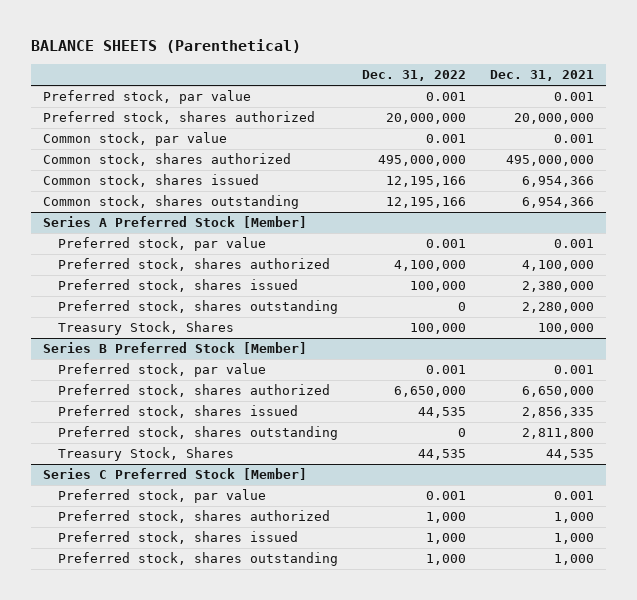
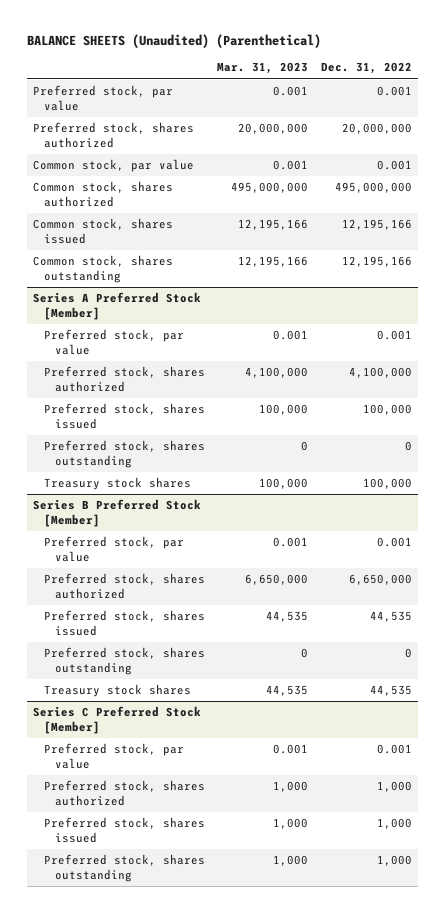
- BALANCE SHEETS (Parenthetical)
+ BALANCE SHEETS (Unaudited) (Parenthetical)
- | Dec. 31, 2022 | Dec. 31, 2021
+ | Mar. 31, 2023 | Dec. 31, 2022
@ Series A Preferred Stock [Member]
- Treasury Stock, Shares | 100,000 | 100,000
+ Treasury stock shares | 100,000 | 100,000
@ Series B Preferred Stock [Member]
- Treasury Stock, Shares | 44,535 | 44,535
+ Treasury stock shares | 44,535 | 44,535

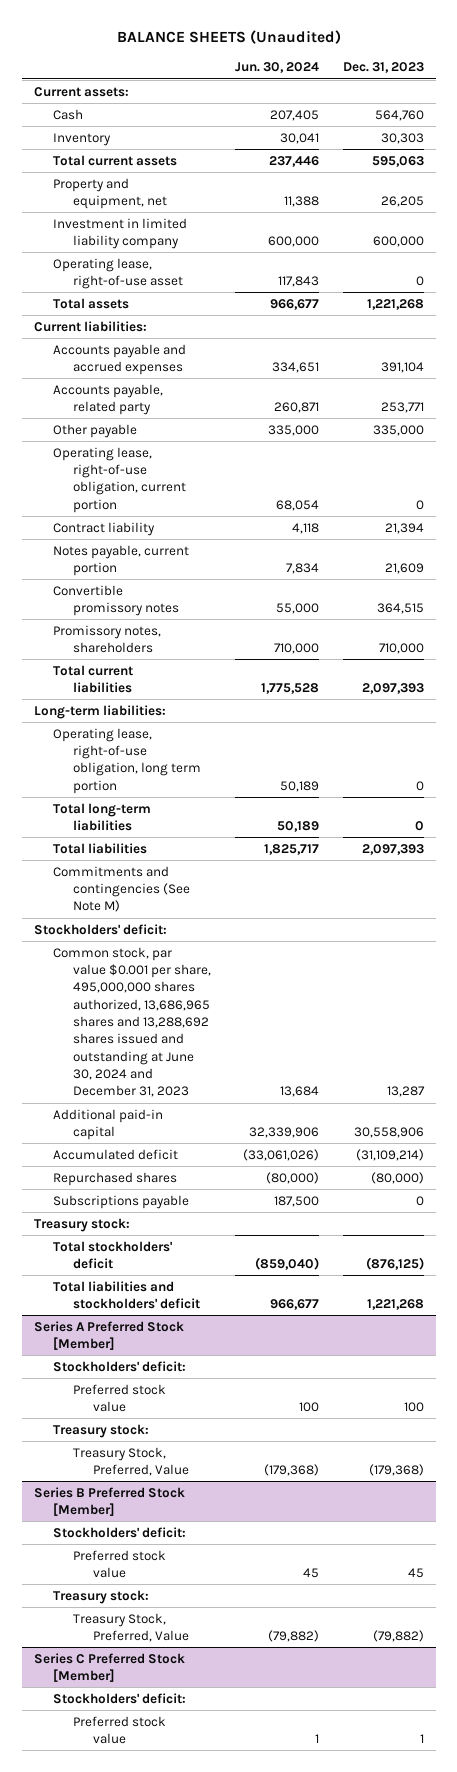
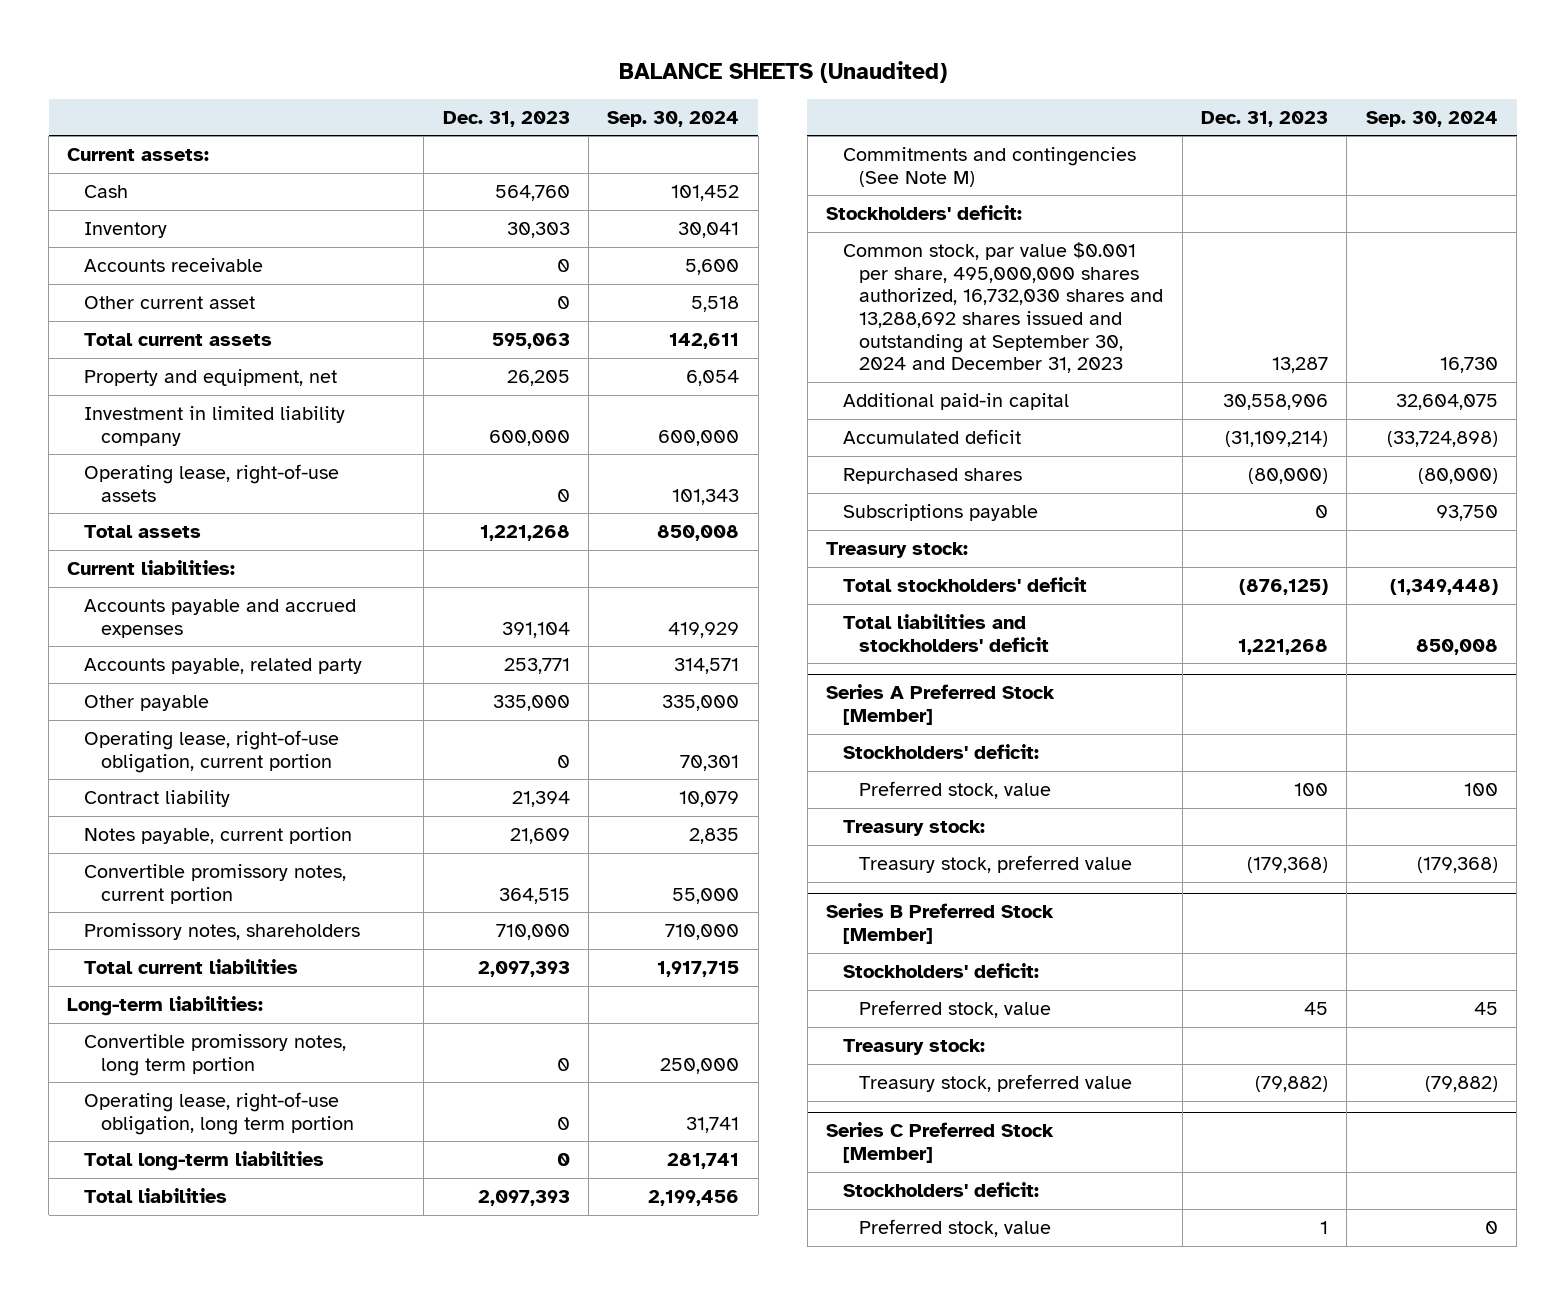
- | Jun. 30, 2024 | Dec. 31, 2023
+ | Dec. 31, 2023 | Sep. 30, 2024
+ Accounts receivable | 0 | 5,600
+ Other current asset | 0 | 5,518
- Operating lease, right-of-use asset | 117,843 | 0
+ Operating lease, right-of-use assets | 0 | 101,343
- Convertible promissory notes | 55,000 | 364,515
+ Convertible promissory notes, current portion | 364,515 | 55,000
+ Convertible promissory notes, long term portion | 0 | 250,000
- Common stock, par value $0.001 per share, 495,000,000 shares authorized, 13,686,965 shares and 13,288,692 shares issued and outstanding at June 30, 2024 and December 31, 2023 | 13,684 | 13,287
+ Common stock, par value $0.001 per share, 495,000,000 shares authorized, 16,732,030 shares and 13,288,692 shares issued and outstanding at September 30, 2024 and December 31, 2023 | 13,287 | 16,730
@ Series A Preferred Stock [Member]
- Preferred stock value | 100 | 100
+ Preferred stock, value | 100 | 100
- Treasury Stock, Preferred, Value | (179,368) | (179,368)
+ Treasury stock, preferred value | (179,368) | (179,368)
@ Series B Preferred Stock [Member]
- Preferred stock value | 45 | 45
+ Preferred stock, value | 45 | 45
- Treasury Stock, Preferred, Value | (79,882) | (79,882)
+ Treasury stock, preferred value | (79,882) | (79,882)
@ Series C Preferred Stock [Member]
- Preferred stock value | 1 | 1
+ Preferred stock, value | 1 | 0

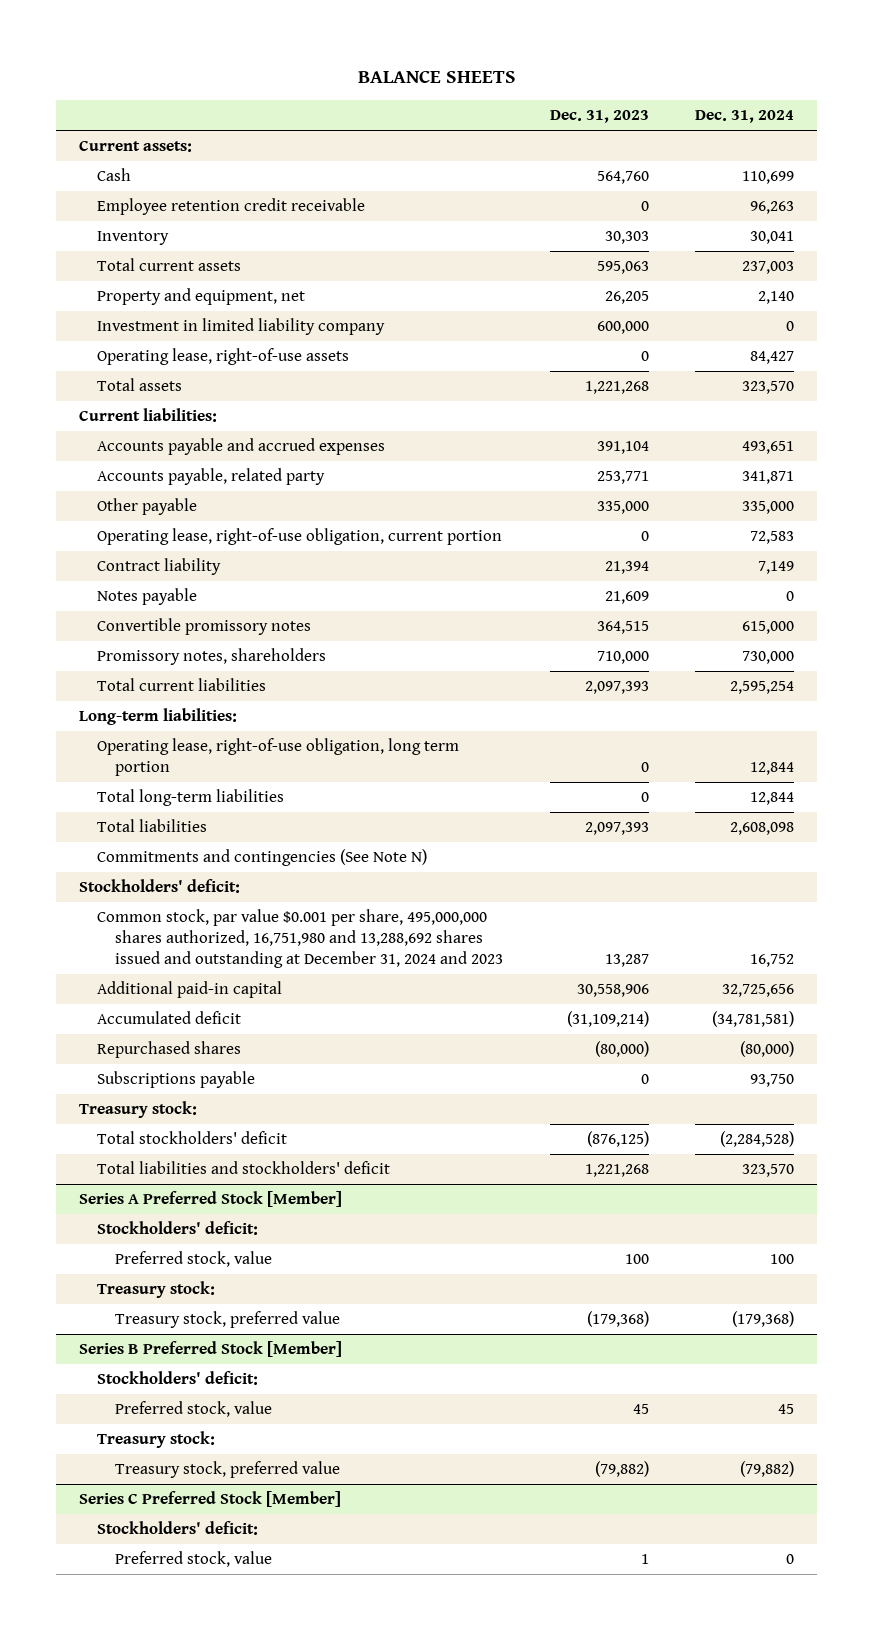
- BALANCE SHEETS (Unaudited)
+ BALANCE SHEETS
- | Dec. 31, 2023 | Sep. 30, 2024
+ | Dec. 31, 2023 | Dec. 31, 2024
+ Employee retention credit receivable | 0 | 96,263
- Accounts receivable | 0 | 5,600
- Other current asset | 0 | 5,518
- Notes payable, current portion | 21,609 | 2,835
- Convertible promissory notes, current portion | 364,515 | 55,000
+ Notes payable | 21,609 | 0
+ Convertible promissory notes | 364,515 | 615,000
- Convertible promissory notes, long term portion | 0 | 250,000
- Commitments and contingencies (See Note M)
+ Commitments and contingencies (See Note N)
- Common stock, par value $0.001 per share, 495,000,000 shares authorized, 16,732,030 shares and 13,288,692 shares issued and outstanding at September 30, 2024 and December 31, 2023 | 13,287 | 16,730
+ Common stock, par value $0.001 per share, 495,000,000 shares authorized, 16,751,980 and 13,288,692 shares issued and outstanding at December 31, 2024 and 2023 | 13,287 | 16,752

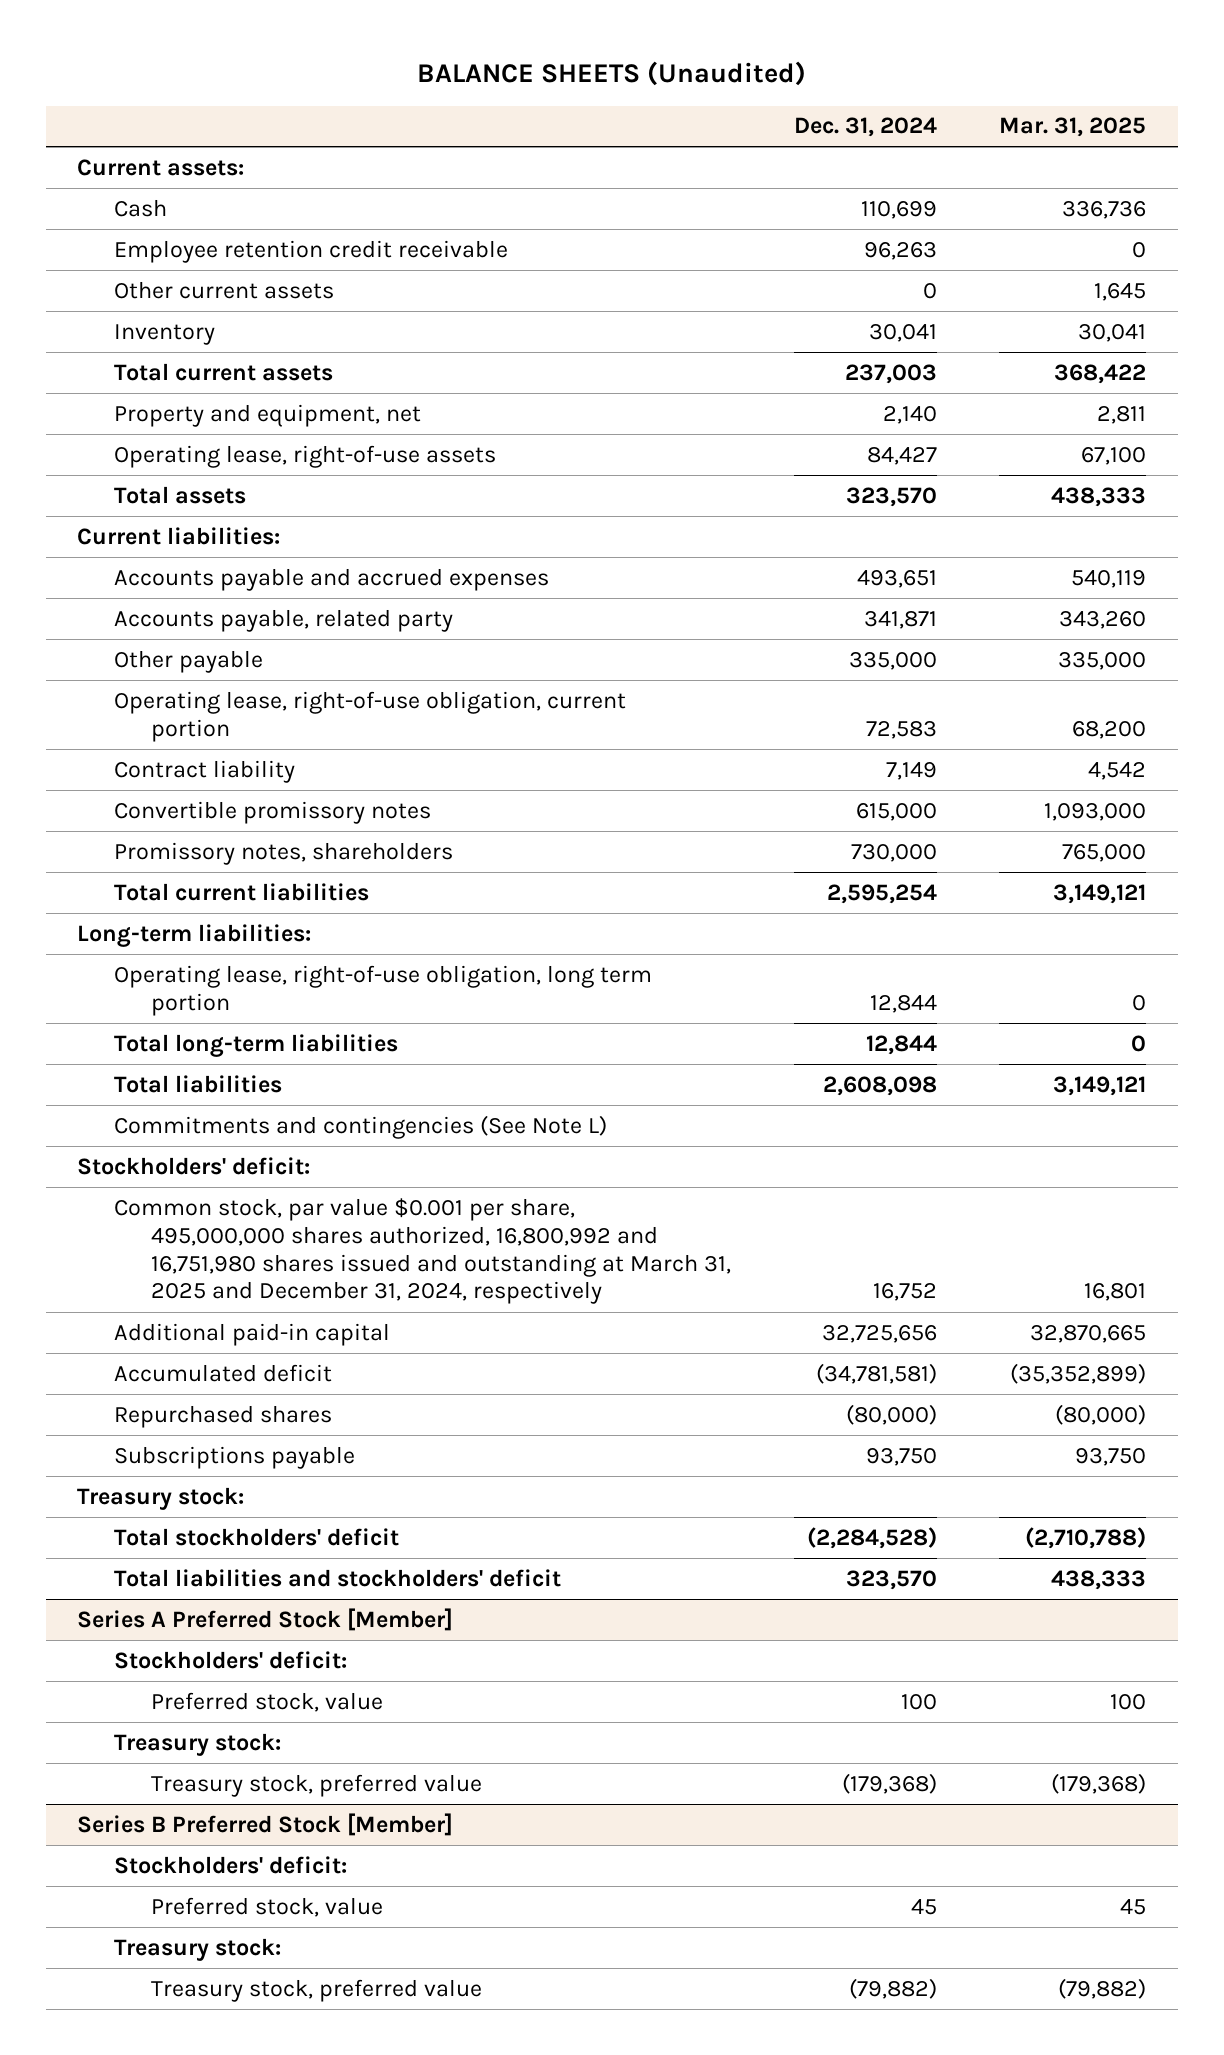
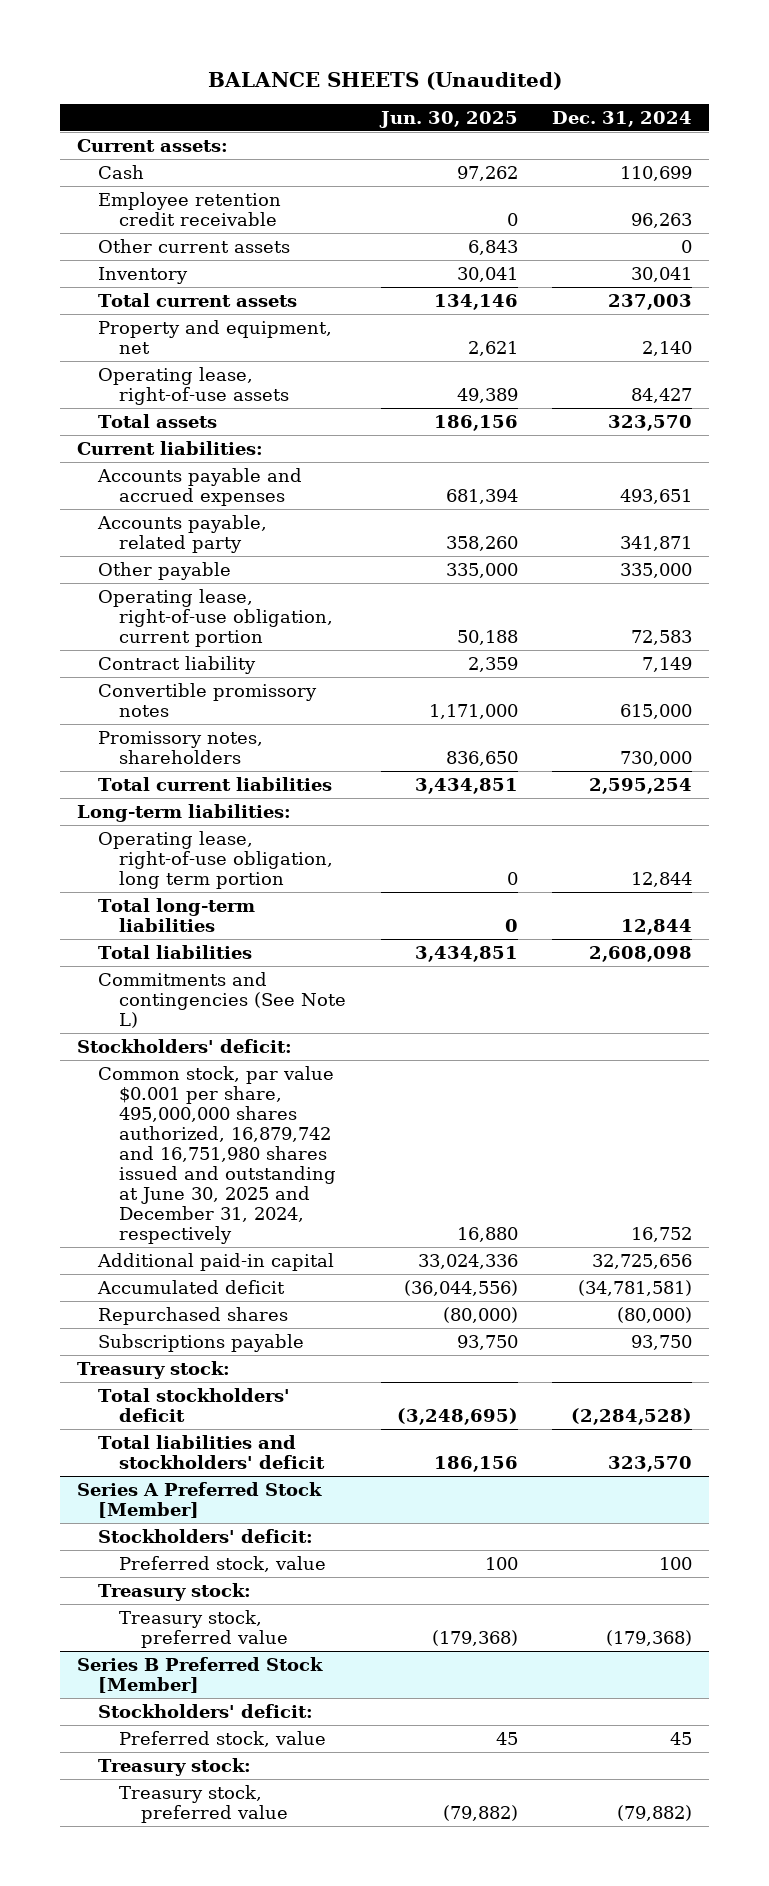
- | Dec. 31, 2024 | Mar. 31, 2025
+ | Jun. 30, 2025 | Dec. 31, 2024
- Common stock, par value $0.001 per share, 495,000,000 shares authorized, 16,800,992 and 16,751,980 shares issued and outstanding at March 31, 2025 and December 31, 2024, respectively | 16,752 | 16,801
+ Common stock, par value $0.001 per share, 495,000,000 shares authorized, 16,879,742 and 16,751,980 shares issued and outstanding at June 30, 2025 and December 31, 2024, respectively | 16,880 | 16,752

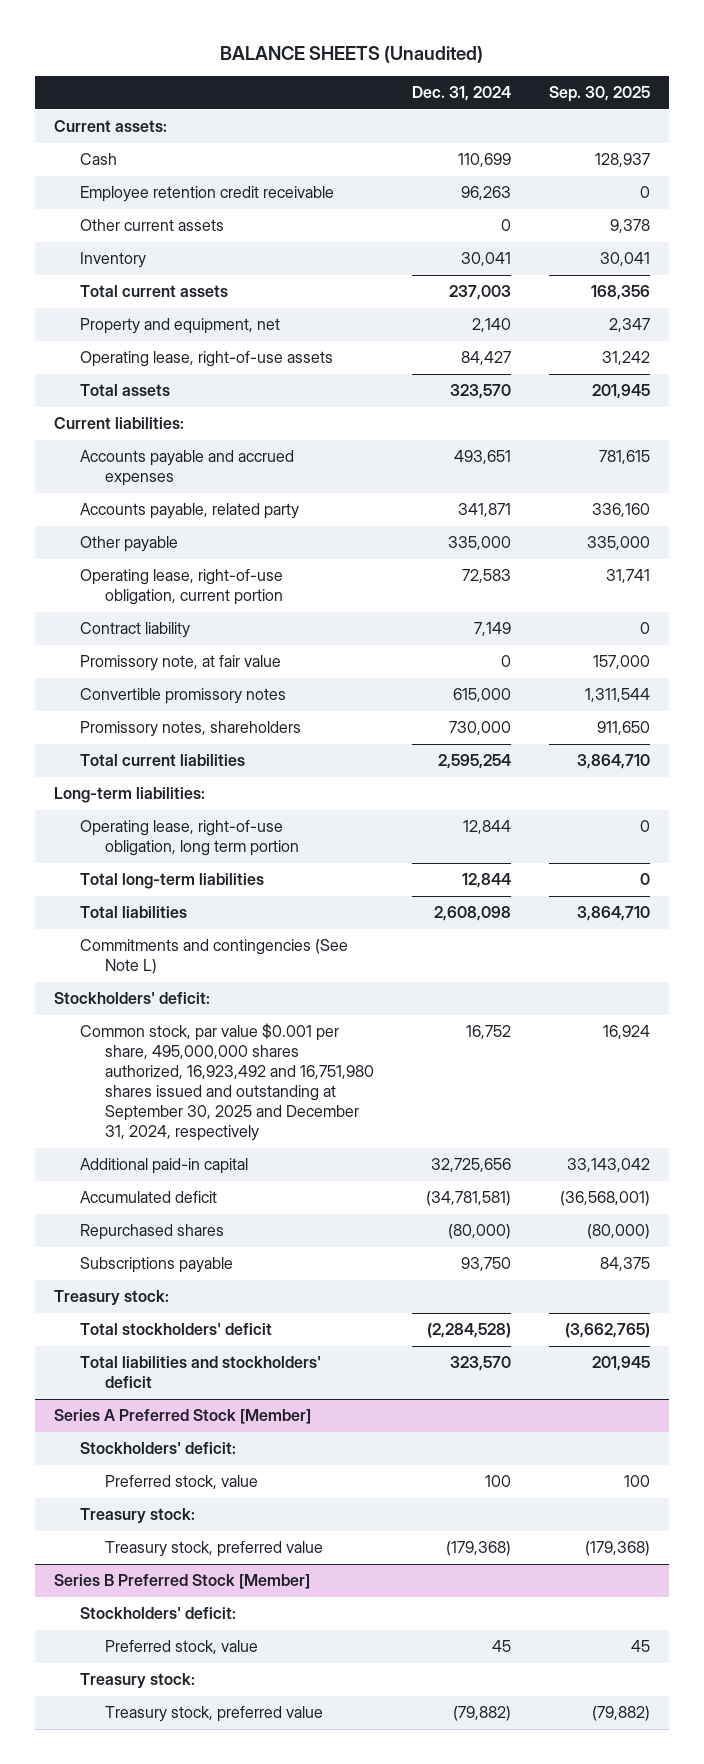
- | Jun. 30, 2025 | Dec. 31, 2024
+ | Dec. 31, 2024 | Sep. 30, 2025
+ Promissory note, at fair value | 0 | 157,000
- Common stock, par value $0.001 per share, 495,000,000 shares authorized, 16,879,742 and 16,751,980 shares issued and outstanding at June 30, 2025 and December 31, 2024, respectively | 16,880 | 16,752
+ Common stock, par value $0.001 per share, 495,000,000 shares authorized, 16,923,492 and 16,751,980 shares issued and outstanding at September 30, 2025 and December 31, 2024, respectively | 16,752 | 16,924

